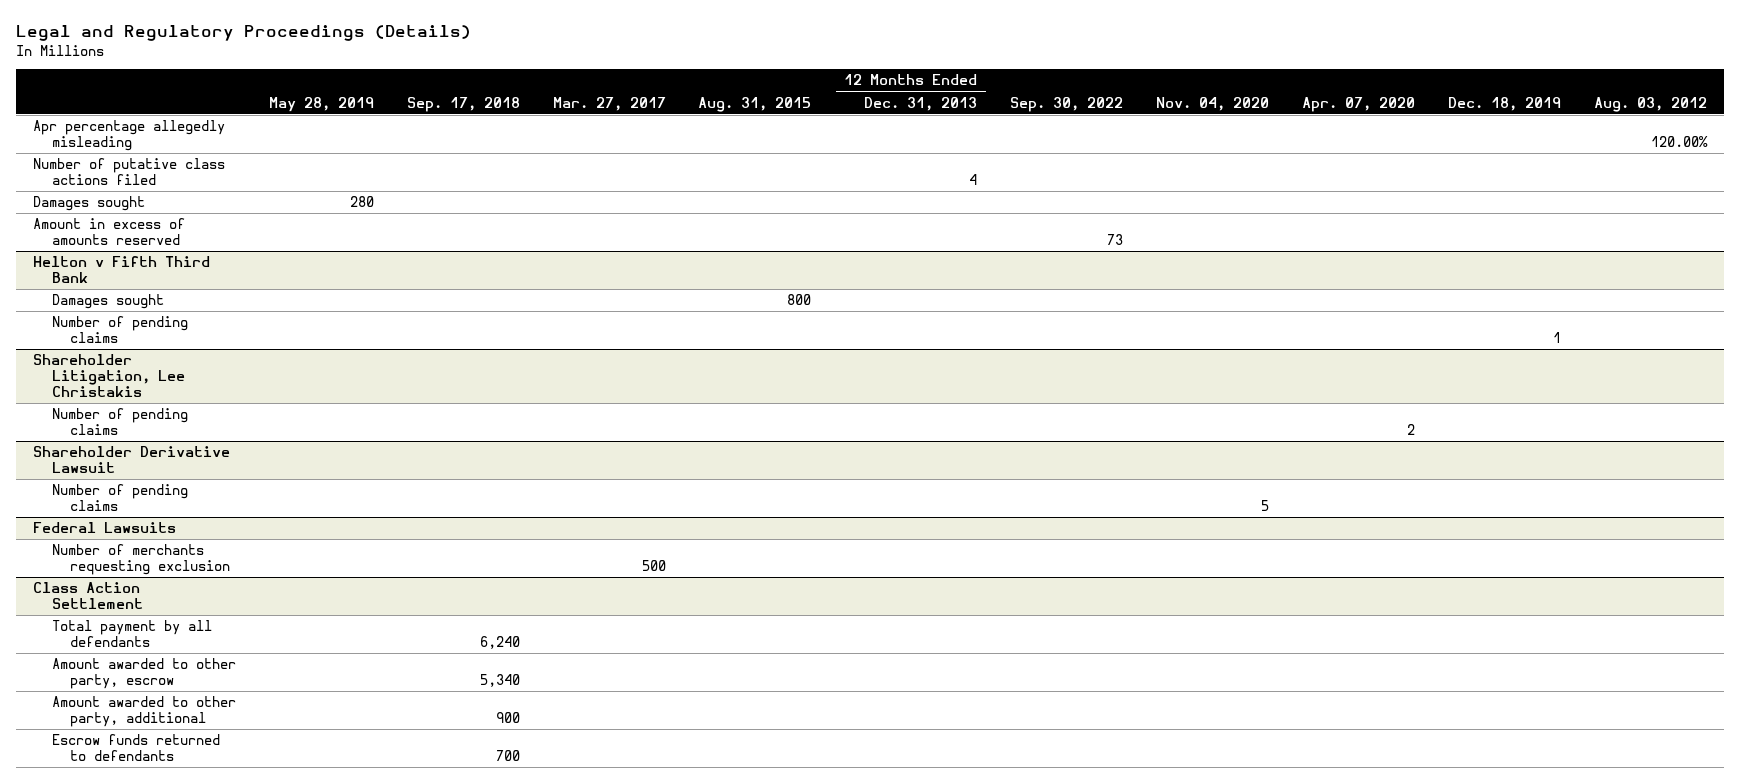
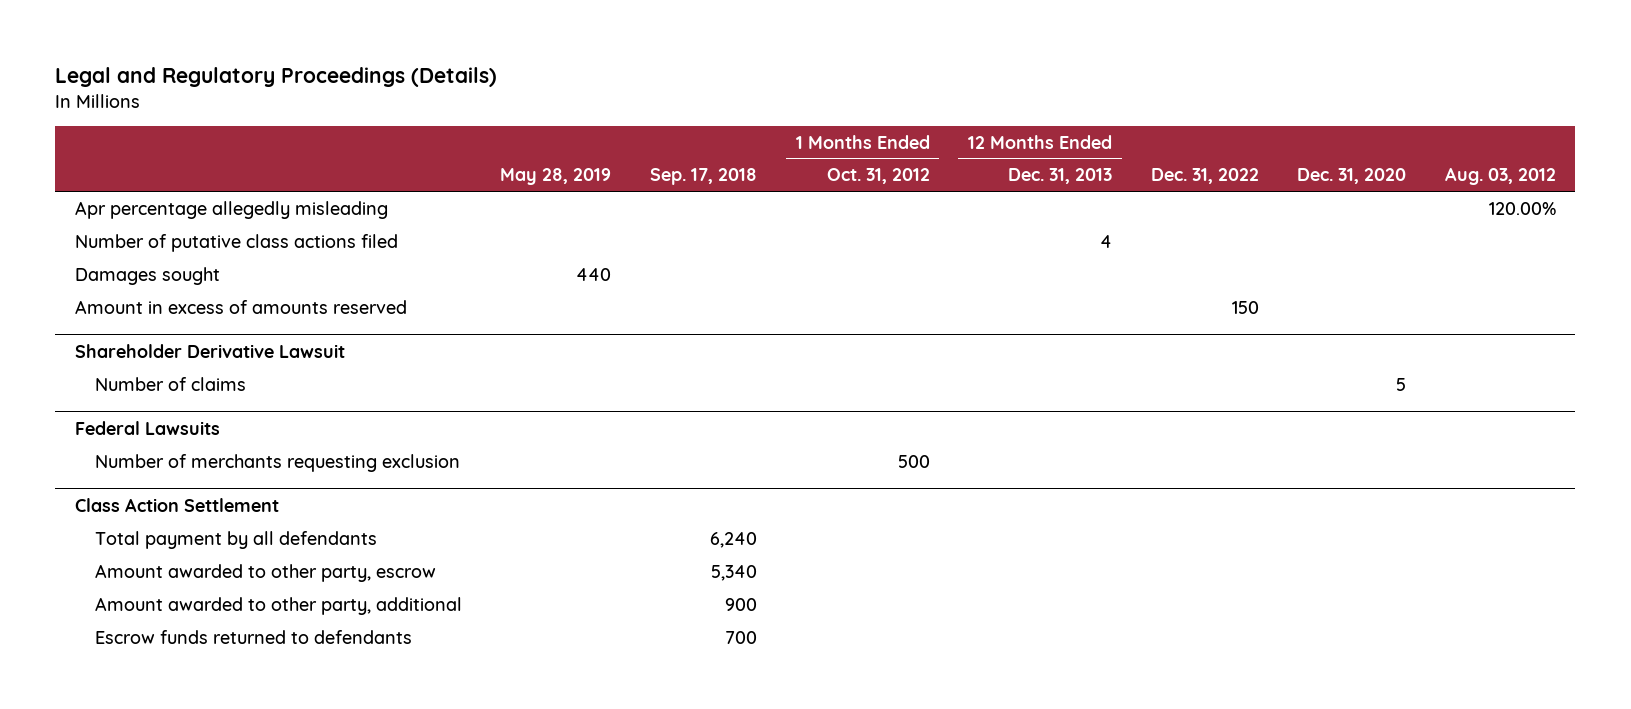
- | May 28, 2019 | Sep. 17, 2018 | Mar. 27, 2017 | Aug. 31, 2015 | 12 Months Ended Dec. 31, 2013 | Sep. 30, 2022 | Nov. 04, 2020 | Apr. 07, 2020 | Dec. 18, 2019 | Aug. 03, 2012
+ | May 28, 2019 | Sep. 17, 2018 | 1 Months Ended Oct. 31, 2012 | 12 Months Ended Dec. 31, 2013 | Dec. 31, 2022 | Dec. 31, 2020 | Aug. 03, 2012
- Damages sought | 280 | | | | | | | | |
+ Damages sought | 440 | | | | | |
- Helton v Fifth Third Bank
- Damages sought | | | | 800 | | | | | |
- Number of pending claims | | | | | | | | | 1 |
- Shareholder Litigation, Lee Christakis
- Number of pending claims | | | | | | | | 2 | |
@ Shareholder Derivative Lawsuit
- Number of pending claims | | | | | | | 5 | | |
+ Number of claims | | | | | | 5 |

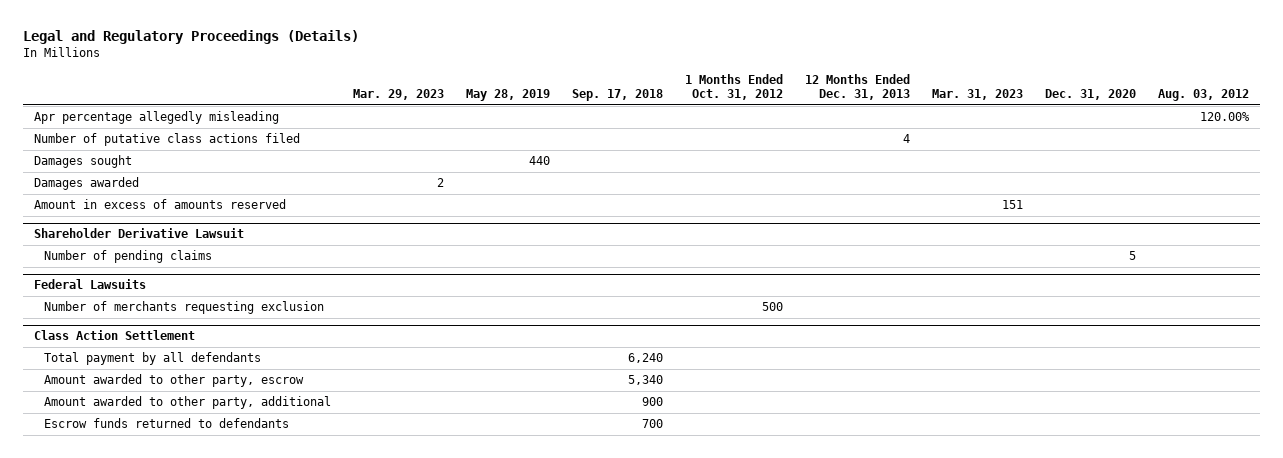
- | May 28, 2019 | Sep. 17, 2018 | 1 Months Ended Oct. 31, 2012 | 12 Months Ended Dec. 31, 2013 | Dec. 31, 2022 | Dec. 31, 2020 | Aug. 03, 2012
+ | Mar. 29, 2023 | May 28, 2019 | Sep. 17, 2018 | 1 Months Ended Oct. 31, 2012 | 12 Months Ended Dec. 31, 2013 | Mar. 31, 2023 | Dec. 31, 2020 | Aug. 03, 2012
+ Damages awarded | 2 | | | | | | |
@ Shareholder Derivative Lawsuit
- Number of claims | | | | | | 5 |
+ Number of pending claims | | | | | | | 5 |

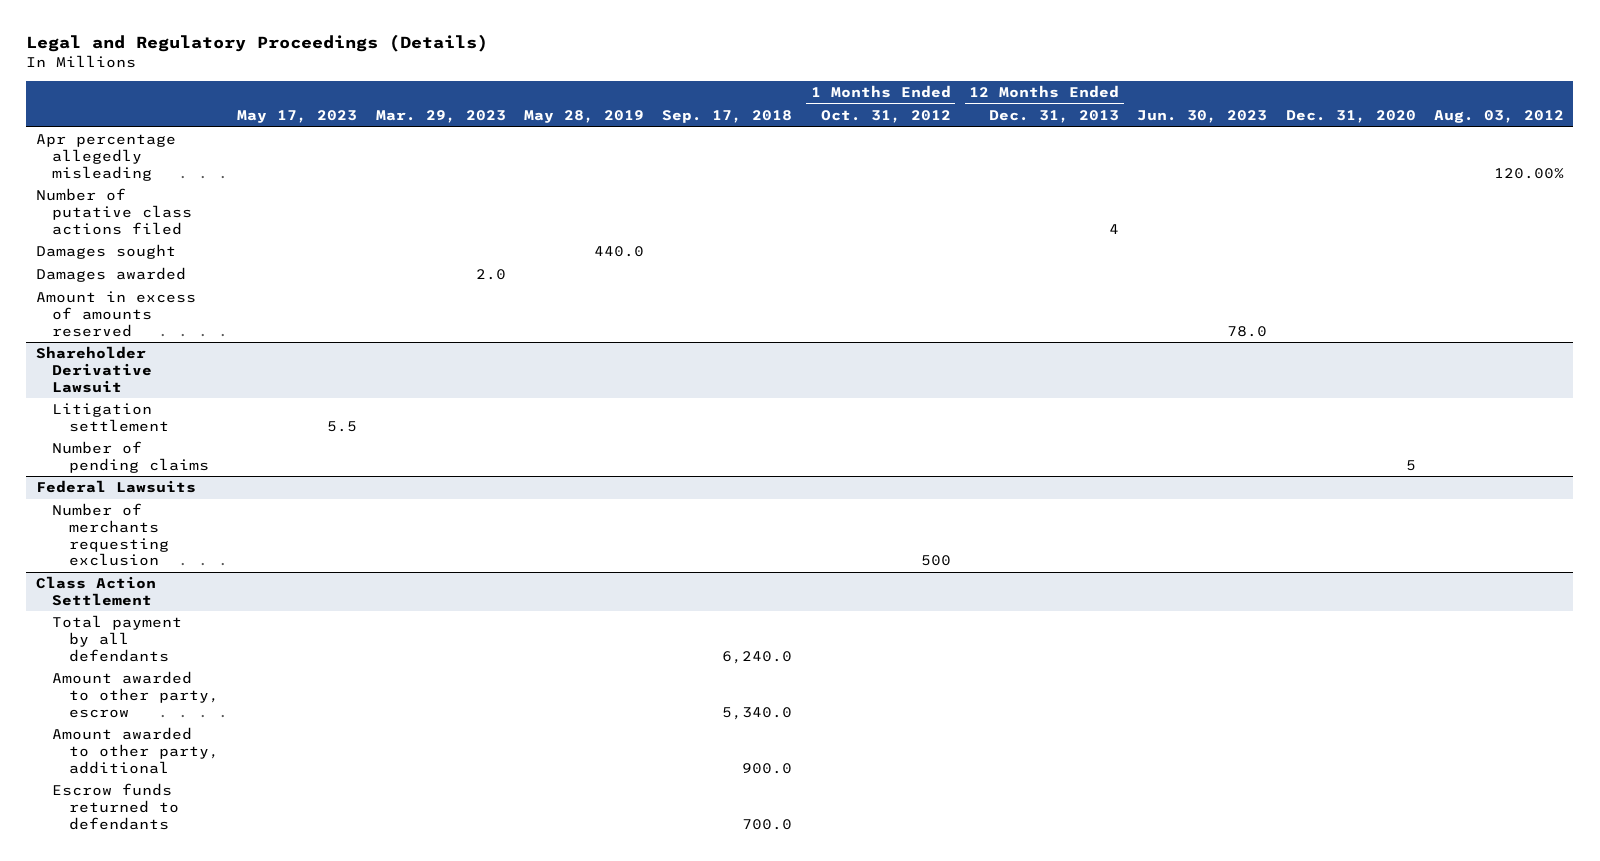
- | Mar. 29, 2023 | May 28, 2019 | Sep. 17, 2018 | 1 Months Ended Oct. 31, 2012 | 12 Months Ended Dec. 31, 2013 | Mar. 31, 2023 | Dec. 31, 2020 | Aug. 03, 2012
+ | May 17, 2023 | Mar. 29, 2023 | May 28, 2019 | Sep. 17, 2018 | 1 Months Ended Oct. 31, 2012 | 12 Months Ended Dec. 31, 2013 | Jun. 30, 2023 | Dec. 31, 2020 | Aug. 03, 2012
- Damages sought | | 440 | | | | | |
- Damages awarded | 2 | | | | | | |
+ Damages sought | | | 440.0 | | | | | |
+ Damages awarded | | 2.0 | | | | | | |
@ Shareholder Derivative Lawsuit
+ Litigation settlement | 5.5 | | | | | | | |
@ Class Action Settlement
- Total payment by all defendants | | | 6,240 | | | | |
- Amount awarded to other party, escrow | | | 5,340 | | | | |
- Amount awarded to other party, additional | | | 900 | | | | |
- Escrow funds returned to defendants | | | 700 | | | | |
+ Total payment by all defendants | | | | 6,240.0 | | | | |
+ Amount awarded to other party, escrow | | | | 5,340.0 | | | | |
+ Amount awarded to other party, additional | | | | 900.0 | | | | |
+ Escrow funds returned to defendants | | | | 700.0 | | | | |

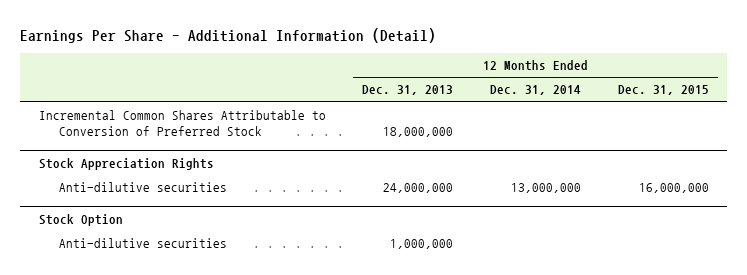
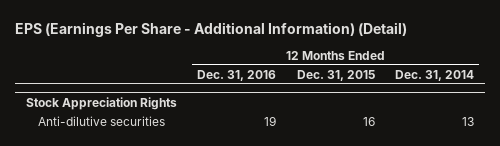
- Earnings Per Share - Additional Information (Detail)
+ EPS (Earnings Per Share - Additional Information) (Detail)
- | 12 Months Ended Dec. 31, 2013 | 12 Months Ended Dec. 31, 2014 | 12 Months Ended Dec. 31, 2015
+ | 12 Months Ended Dec. 31, 2016 | 12 Months Ended Dec. 31, 2015 | 12 Months Ended Dec. 31, 2014
- Incremental Common Shares Attributable to Conversion of Preferred Stock | 18,000,000 | |
@ Stock Appreciation Rights
- Anti-dilutive securities | 24,000,000 | 13,000,000 | 16,000,000
- Stock Option
- Anti-dilutive securities | 1,000,000 | |
@ Stock Appreciation Rights
+ Anti-dilutive securities | 19 | 16 | 13

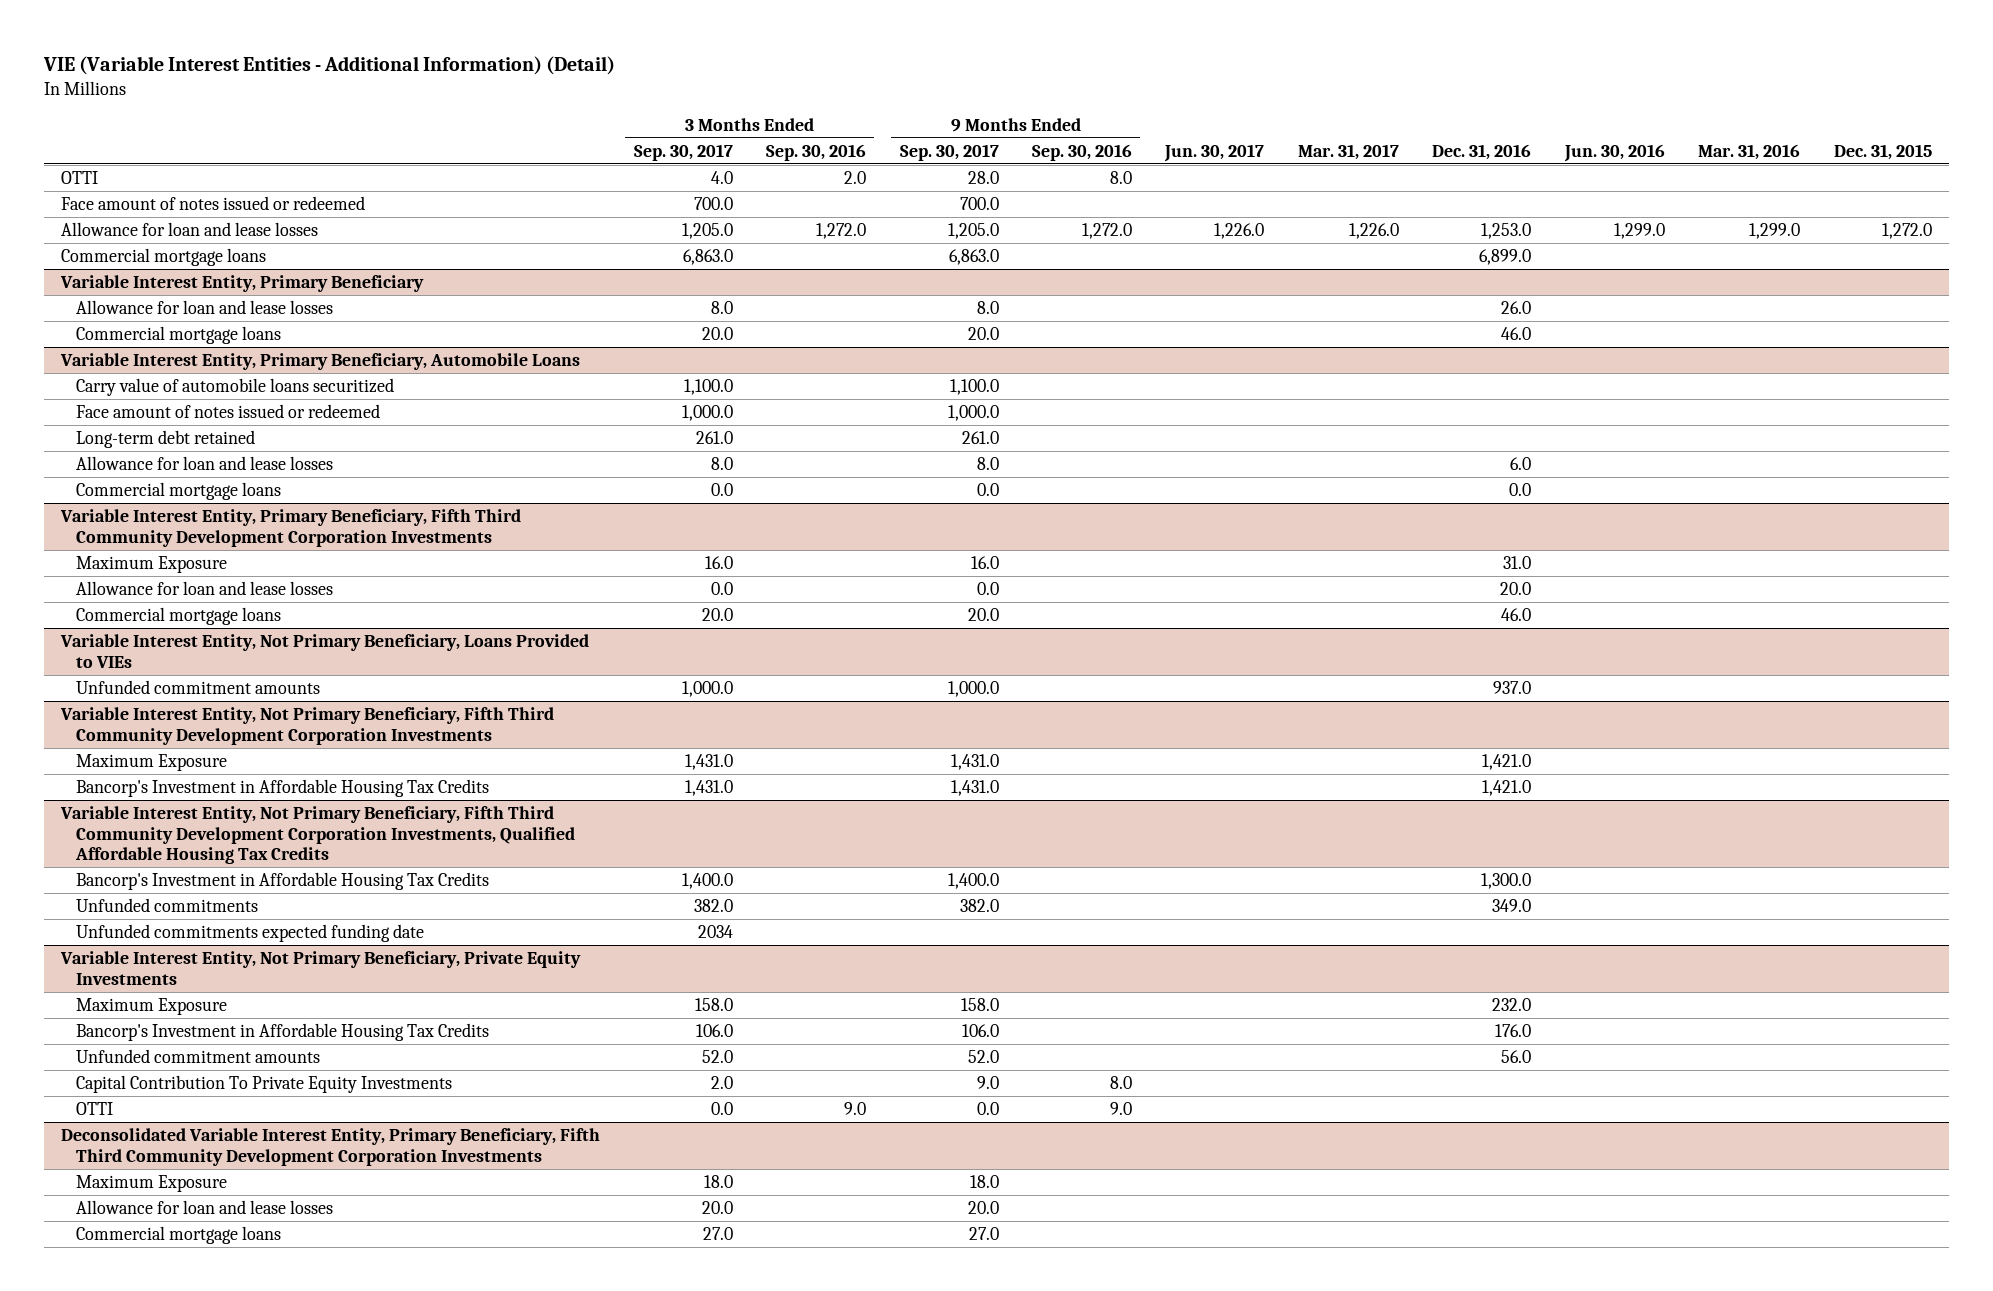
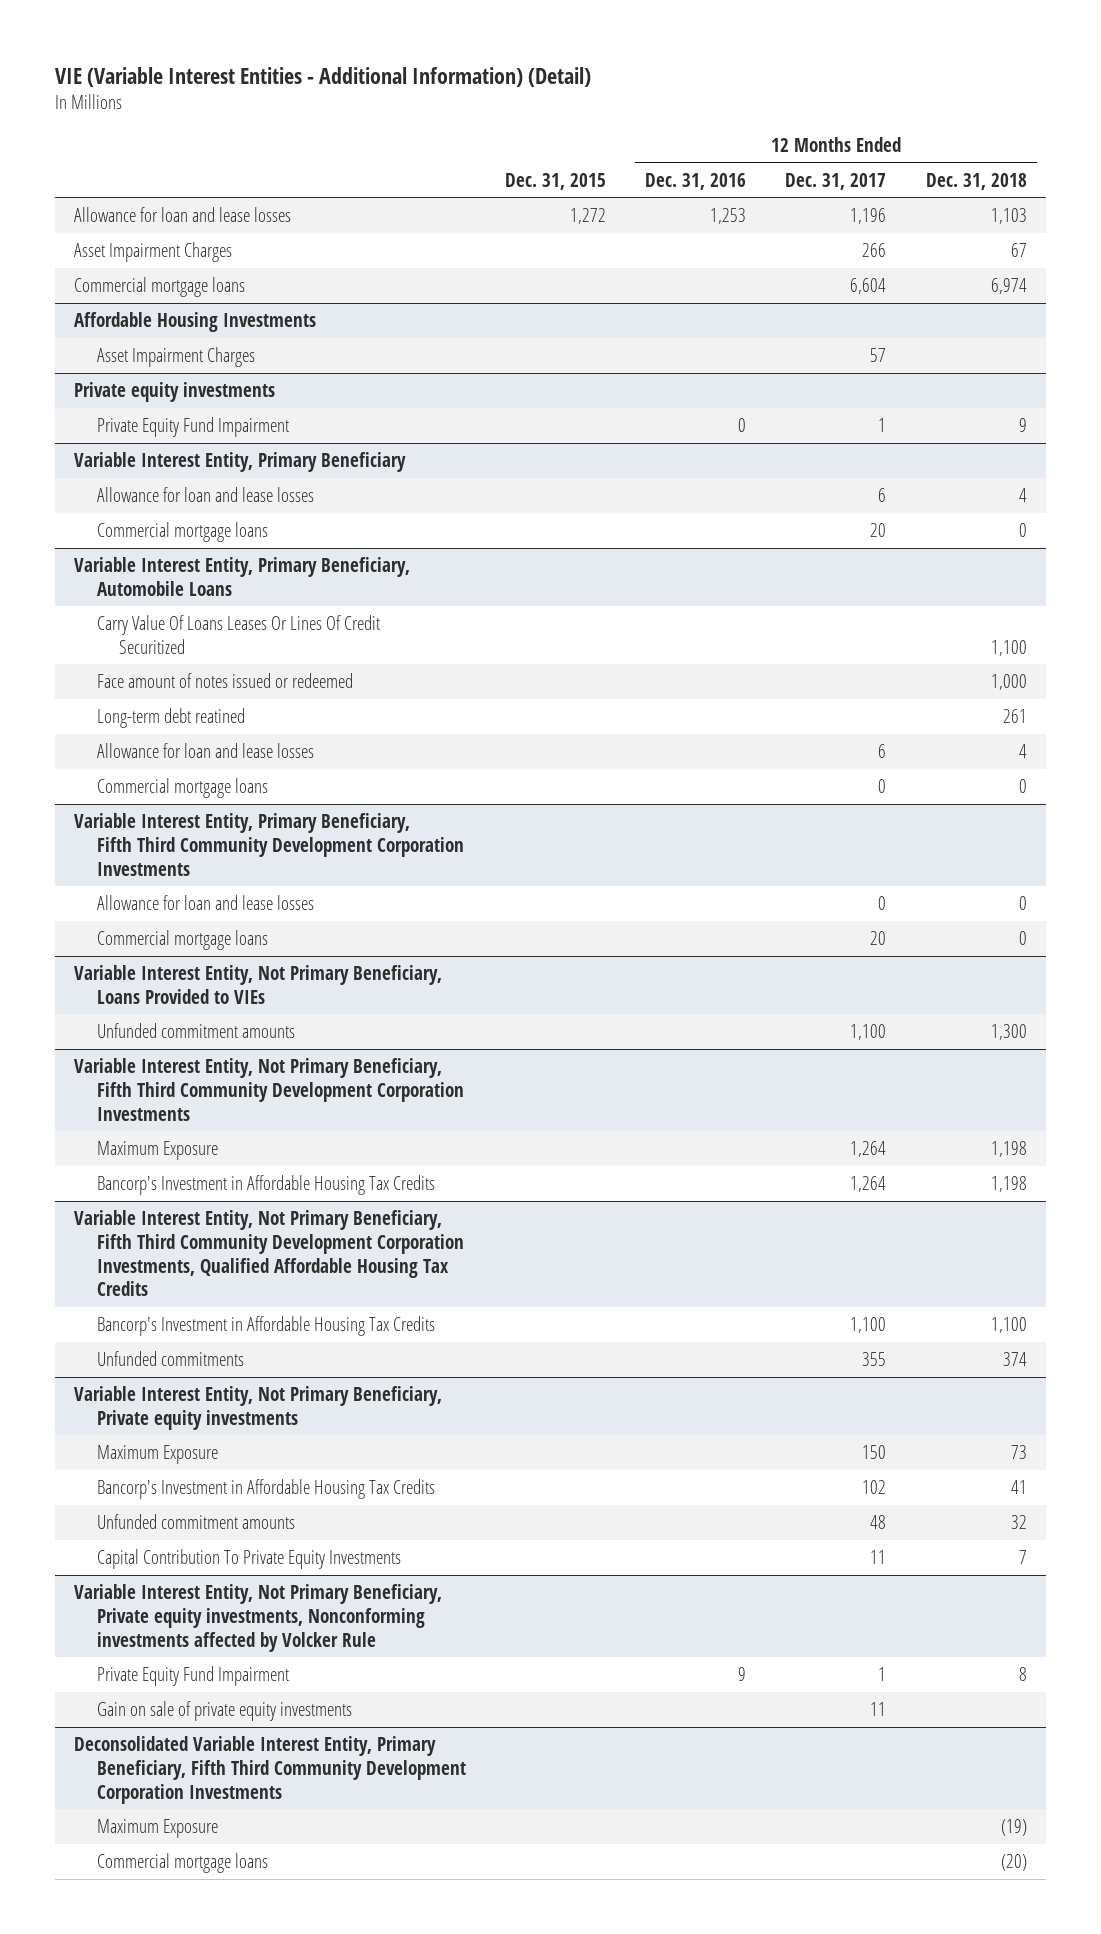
- | 3 Months Ended Sep. 30, 2017 | 3 Months Ended Sep. 30, 2016 | 9 Months Ended Sep. 30, 2017 | 9 Months Ended Sep. 30, 2016 | Jun. 30, 2017 | Mar. 31, 2017 | Dec. 31, 2016 | Jun. 30, 2016 | Mar. 31, 2016 | Dec. 31, 2015
+ | Dec. 31, 2015 | 12 Months Ended Dec. 31, 2016 | 12 Months Ended Dec. 31, 2017 | 12 Months Ended Dec. 31, 2018
- OTTI | 4.0 | 2.0 | 28.0 | 8.0 | | | | | |
- Face amount of notes issued or redeemed | 700.0 | | 700.0 | | | | | | |
- Allowance for loan and lease losses | 1,205.0 | 1,272.0 | 1,205.0 | 1,272.0 | 1,226.0 | 1,226.0 | 1,253.0 | 1,299.0 | 1,299.0 | 1,272.0
+ Allowance for loan and lease losses | 1,272 | 1,253 | 1,196 | 1,103
+ Asset Impairment Charges | | | 266 | 67
+ Affordable Housing Investments
+ Asset Impairment Charges | | | 57 |
+ Private equity investments
+ Private Equity Fund Impairment | | 0 | 1 | 9
@ Variable Interest Entity, Primary Beneficiary, Automobile Loans
- Carry value of automobile loans securitized | 1,100.0 | | 1,100.0 | | | | | | |
+ Carry Value Of Loans Leases Or Lines Of Credit Securitized | | | | 1,100
- Long-term debt retained | 261.0 | | 261.0 | | | | | | |
+ Long-term debt reatined | | | | 261
@ Variable Interest Entity, Primary Beneficiary, Fifth Third Community Development Corporation Investments
- Maximum Exposure | 16.0 | | 16.0 | | | | 31.0 | | |
@ Variable Interest Entity, Not Primary Beneficiary, Fifth Third Community Development Corporation Investments, Qualified Affordable Housing Tax Credits
- Unfunded commitments expected funding date | 2034 | | | | | | | | |
- Variable Interest Entity, Not Primary Beneficiary, Private Equity Investments
+ Variable Interest Entity, Not Primary Beneficiary, Private equity investments
- OTTI | 0.0 | 9.0 | 0.0 | 9.0 | | | | | |
+ Variable Interest Entity, Not Primary Beneficiary, Private equity investments, Nonconforming investments affected by Volcker Rule
+ Private Equity Fund Impairment | | 9 | 1 | 8
+ Gain on sale of private equity investments | | | 11 |
@ Deconsolidated Variable Interest Entity, Primary Beneficiary, Fifth Third Community Development Corporation Investments
- Allowance for loan and lease losses | 20.0 | | 20.0 | | | | | | |

